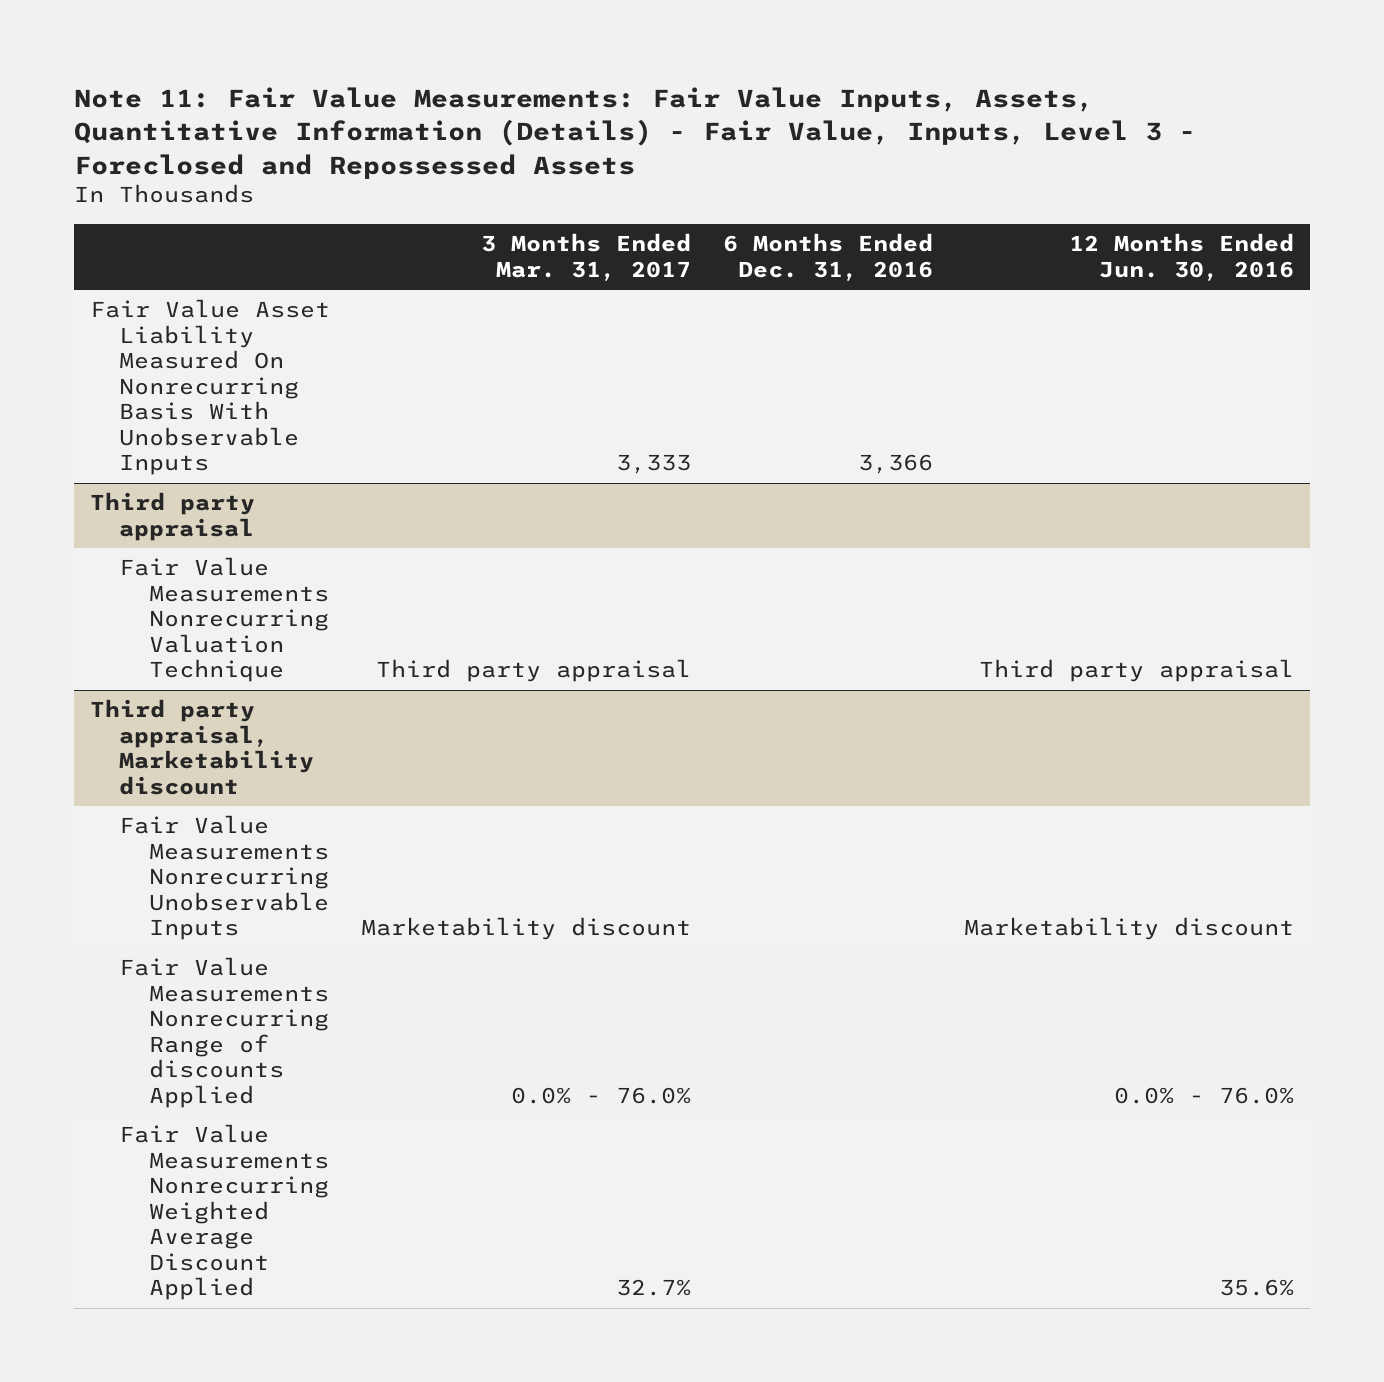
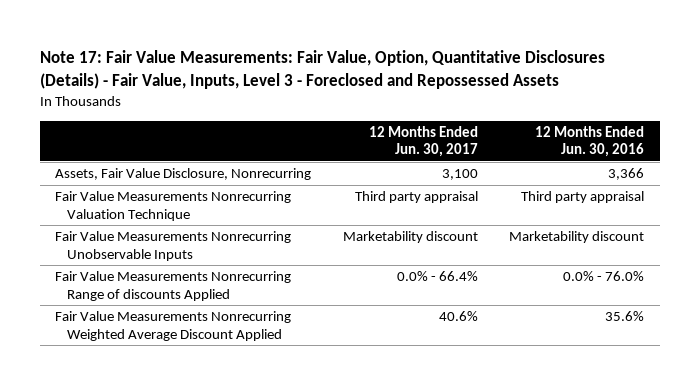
- Note 11: Fair Value Measurements: Fair Value Inputs, Assets, Quantitative Information (Details) - Fair Value, Inputs, Level 3 - Foreclosed and Repossessed Assets
+ Note 17: Fair Value Measurements: Fair Value, Option, Quantitative Disclosures (Details) - Fair Value, Inputs, Level 3 - Foreclosed and Repossessed Assets
- | 3 Months Ended Mar. 31, 2017 | 6 Months Ended Dec. 31, 2016 | 12 Months Ended Jun. 30, 2016
+ | 12 Months Ended Jun. 30, 2017 | 12 Months Ended Jun. 30, 2016
- Fair Value Asset Liability Measured On Nonrecurring Basis With Unobservable Inputs | 3,333 | 3,366 |
- Third party appraisal
+ Assets, Fair Value Disclosure, Nonrecurring | 3,100 | 3,366
- Third party appraisal, Marketability discount

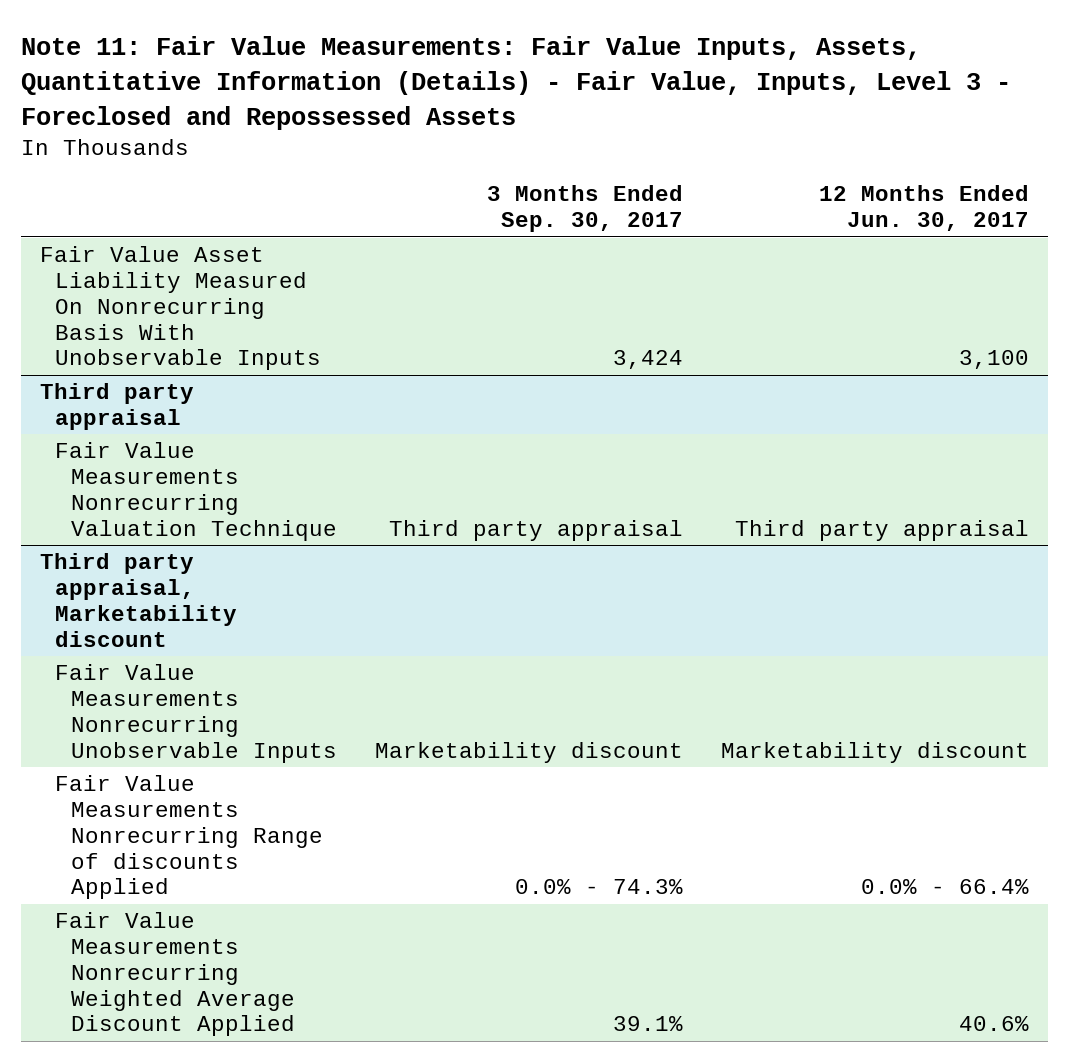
- Note 17: Fair Value Measurements: Fair Value, Option, Quantitative Disclosures (Details) - Fair Value, Inputs, Level 3 - Foreclosed and Repossessed Assets
+ Note 11: Fair Value Measurements: Fair Value Inputs, Assets, Quantitative Information (Details) - Fair Value, Inputs, Level 3 - Foreclosed and Repossessed Assets
- | 12 Months Ended Jun. 30, 2017 | 12 Months Ended Jun. 30, 2016
+ | 3 Months Ended Sep. 30, 2017 | 12 Months Ended Jun. 30, 2017
- Assets, Fair Value Disclosure, Nonrecurring | 3,100 | 3,366
+ Fair Value Asset Liability Measured On Nonrecurring Basis With Unobservable Inputs | 3,424 | 3,100
+ Third party appraisal
+ Third party appraisal, Marketability discount

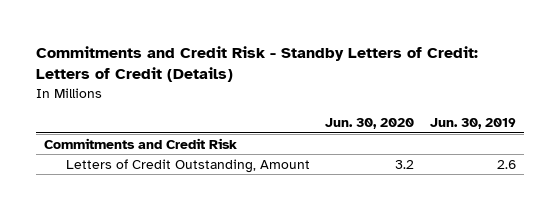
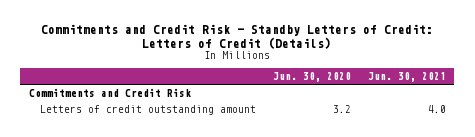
- | Jun. 30, 2020 | Jun. 30, 2019
+ | Jun. 30, 2020 | Jun. 30, 2021
- Letters of Credit Outstanding, Amount | 3.2 | 2.6
+ Letters of credit outstanding amount | 3.2 | 4.0

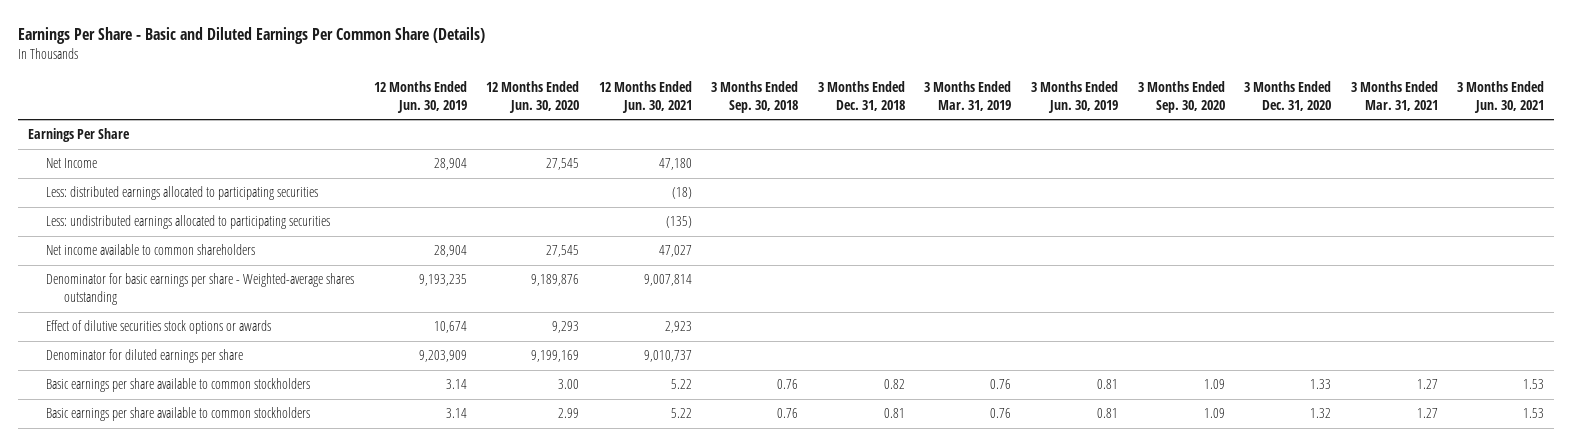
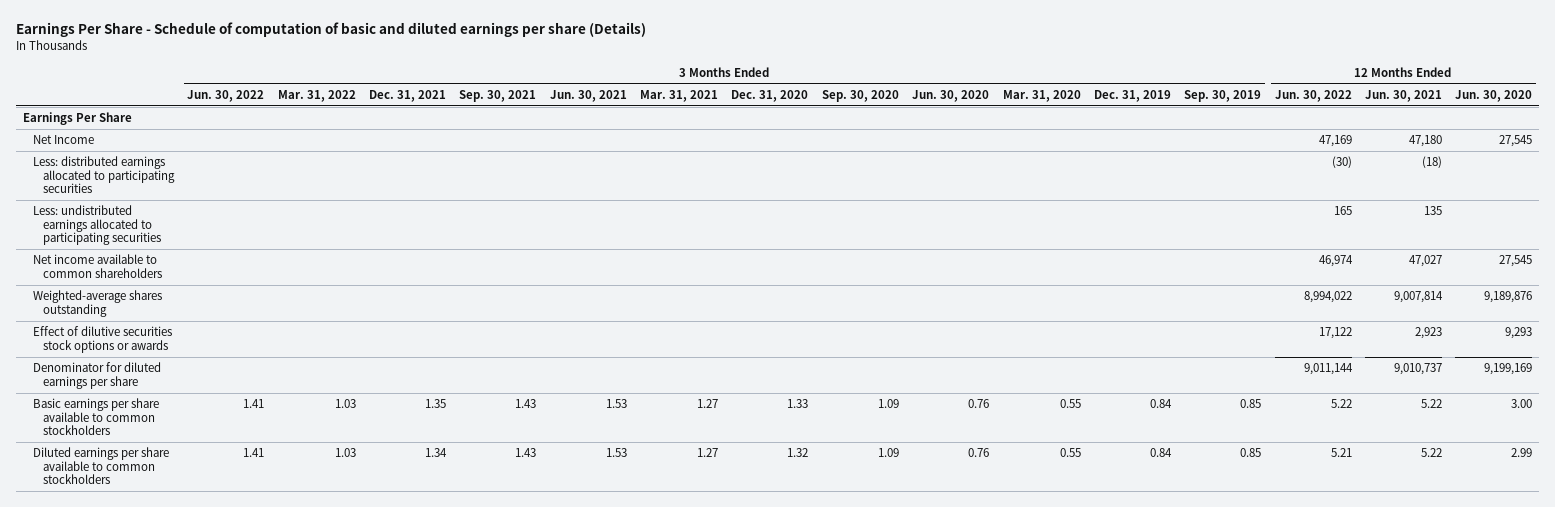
- Earnings Per Share - Basic and Diluted Earnings Per Common Share (Details)
+ Earnings Per Share - Schedule of computation of basic and diluted earnings per share (Details)
- | 12 Months Ended Jun. 30, 2019 | 12 Months Ended Jun. 30, 2020 | 12 Months Ended Jun. 30, 2021 | 3 Months Ended Sep. 30, 2018 | 3 Months Ended Dec. 31, 2018 | 3 Months Ended Mar. 31, 2019 | 3 Months Ended Jun. 30, 2019 | 3 Months Ended Sep. 30, 2020 | 3 Months Ended Dec. 31, 2020 | 3 Months Ended Mar. 31, 2021 | 3 Months Ended Jun. 30, 2021
+ | 3 Months Ended Jun. 30, 2022 | 3 Months Ended Mar. 31, 2022 | 3 Months Ended Dec. 31, 2021 | 3 Months Ended Sep. 30, 2021 | 3 Months Ended Jun. 30, 2021 | 3 Months Ended Mar. 31, 2021 | 3 Months Ended Dec. 31, 2020 | 3 Months Ended Sep. 30, 2020 | 3 Months Ended Jun. 30, 2020 | 3 Months Ended Mar. 31, 2020 | 3 Months Ended Dec. 31, 2019 | 3 Months Ended Sep. 30, 2019 | 12 Months Ended Jun. 30, 2022 | 12 Months Ended Jun. 30, 2021 | 12 Months Ended Jun. 30, 2020
- Less: undistributed earnings allocated to participating securities | | | (135) | | | | | | | |
+ Less: undistributed earnings allocated to participating securities | | | | | | | | | | | | | 165 | 135 |
- Denominator for basic earnings per share - Weighted-average shares outstanding | 9,193,235 | 9,189,876 | 9,007,814 | | | | | | | |
+ Weighted-average shares outstanding | | | | | | | | | | | | | 8,994,022 | 9,007,814 | 9,189,876
- Basic earnings per share available to common stockholders | 3.14 | 2.99 | 5.22 | 0.76 | 0.81 | 0.76 | 0.81 | 1.09 | 1.32 | 1.27 | 1.53
+ Diluted earnings per share available to common stockholders | 1.41 | 1.03 | 1.34 | 1.43 | 1.53 | 1.27 | 1.32 | 1.09 | 0.76 | 0.55 | 0.84 | 0.85 | 5.21 | 5.22 | 2.99

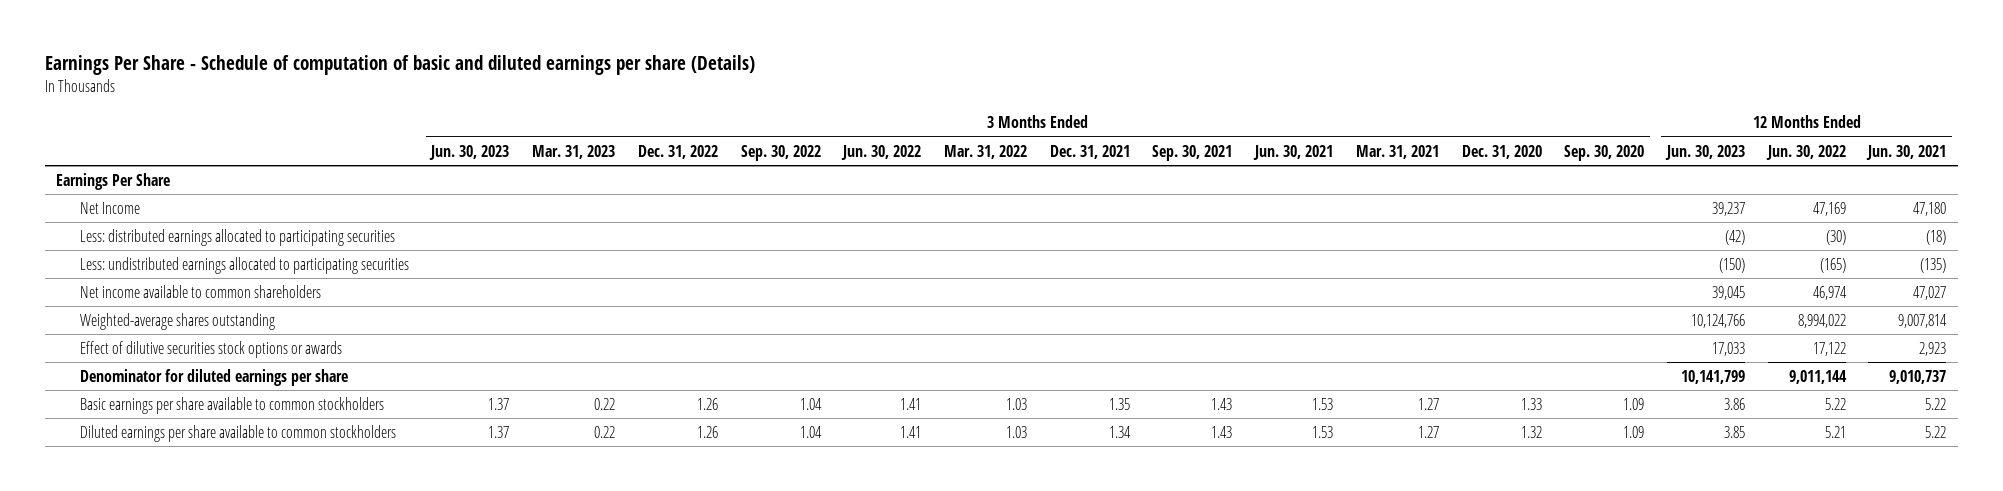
- | 3 Months Ended Jun. 30, 2022 | 3 Months Ended Mar. 31, 2022 | 3 Months Ended Dec. 31, 2021 | 3 Months Ended Sep. 30, 2021 | 3 Months Ended Jun. 30, 2021 | 3 Months Ended Mar. 31, 2021 | 3 Months Ended Dec. 31, 2020 | 3 Months Ended Sep. 30, 2020 | 3 Months Ended Jun. 30, 2020 | 3 Months Ended Mar. 31, 2020 | 3 Months Ended Dec. 31, 2019 | 3 Months Ended Sep. 30, 2019 | 12 Months Ended Jun. 30, 2022 | 12 Months Ended Jun. 30, 2021 | 12 Months Ended Jun. 30, 2020
+ | 3 Months Ended Jun. 30, 2023 | 3 Months Ended Mar. 31, 2023 | 3 Months Ended Dec. 31, 2022 | 3 Months Ended Sep. 30, 2022 | 3 Months Ended Jun. 30, 2022 | 3 Months Ended Mar. 31, 2022 | 3 Months Ended Dec. 31, 2021 | 3 Months Ended Sep. 30, 2021 | 3 Months Ended Jun. 30, 2021 | 3 Months Ended Mar. 31, 2021 | 3 Months Ended Dec. 31, 2020 | 3 Months Ended Sep. 30, 2020 | 12 Months Ended Jun. 30, 2023 | 12 Months Ended Jun. 30, 2022 | 12 Months Ended Jun. 30, 2021
- Less: undistributed earnings allocated to participating securities | | | | | | | | | | | | | 165 | 135 |
+ Less: undistributed earnings allocated to participating securities | | | | | | | | | | | | | (150) | (165) | (135)

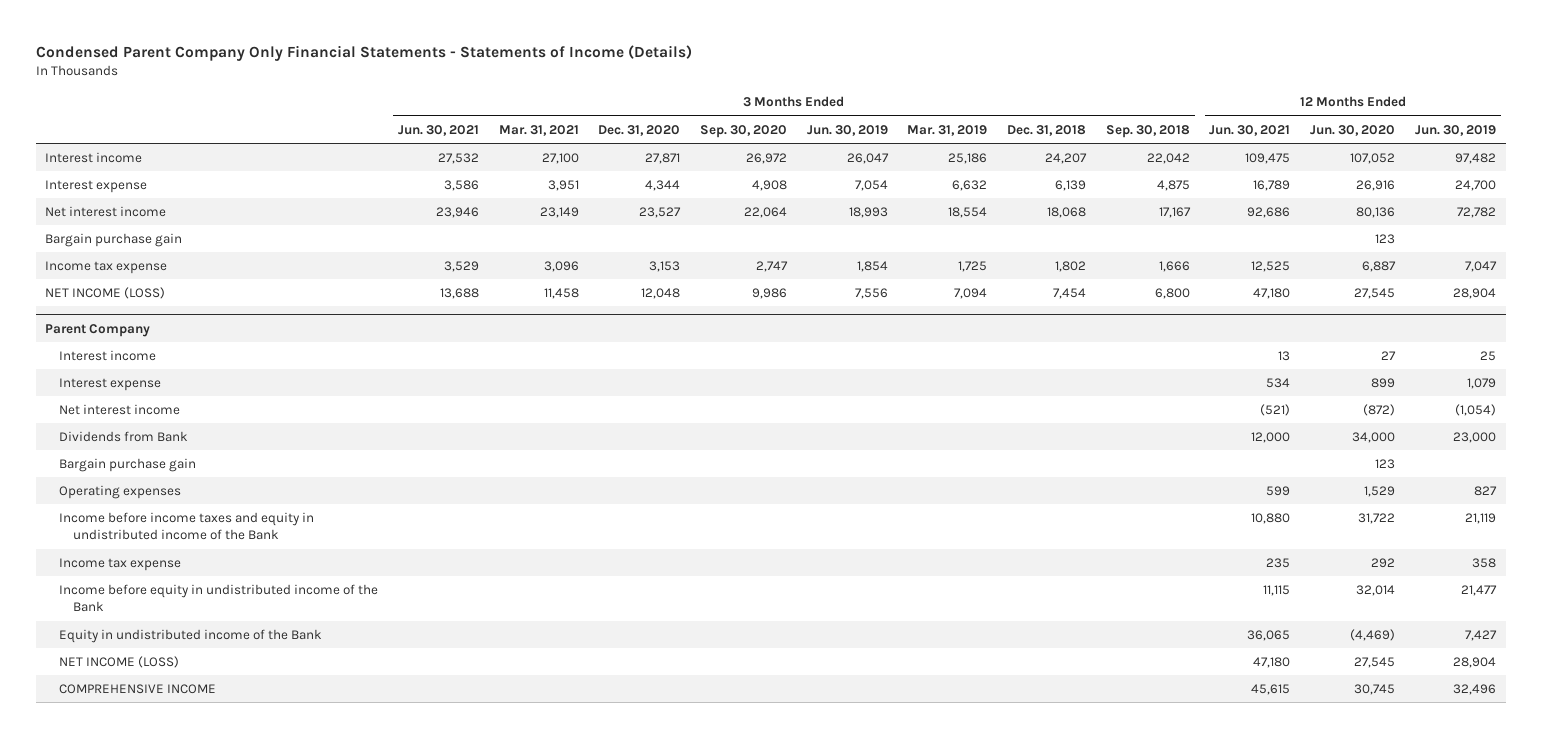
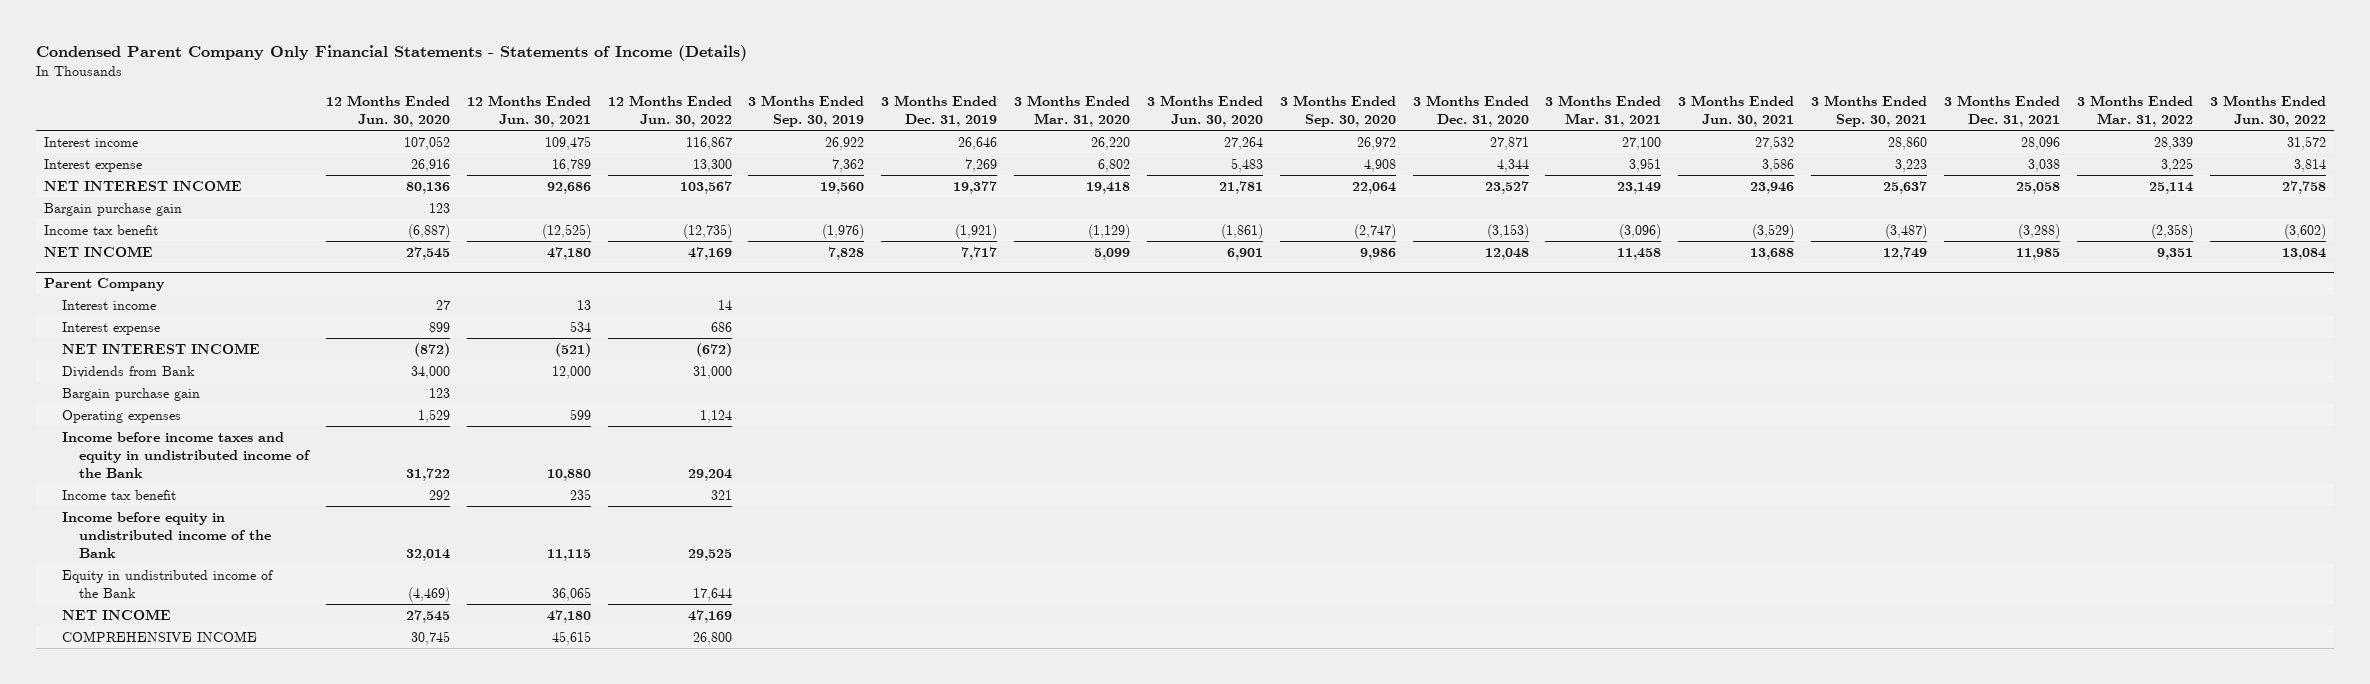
- | 3 Months Ended Jun. 30, 2021 | 3 Months Ended Mar. 31, 2021 | 3 Months Ended Dec. 31, 2020 | 3 Months Ended Sep. 30, 2020 | 3 Months Ended Jun. 30, 2019 | 3 Months Ended Mar. 31, 2019 | 3 Months Ended Dec. 31, 2018 | 3 Months Ended Sep. 30, 2018 | 12 Months Ended Jun. 30, 2021 | 12 Months Ended Jun. 30, 2020 | 12 Months Ended Jun. 30, 2019
+ | 12 Months Ended Jun. 30, 2020 | 12 Months Ended Jun. 30, 2021 | 12 Months Ended Jun. 30, 2022 | 3 Months Ended Sep. 30, 2019 | 3 Months Ended Dec. 31, 2019 | 3 Months Ended Mar. 31, 2020 | 3 Months Ended Jun. 30, 2020 | 3 Months Ended Sep. 30, 2020 | 3 Months Ended Dec. 31, 2020 | 3 Months Ended Mar. 31, 2021 | 3 Months Ended Jun. 30, 2021 | 3 Months Ended Sep. 30, 2021 | 3 Months Ended Dec. 31, 2021 | 3 Months Ended Mar. 31, 2022 | 3 Months Ended Jun. 30, 2022
- Net interest income | 23,946 | 23,149 | 23,527 | 22,064 | 18,993 | 18,554 | 18,068 | 17,167 | 92,686 | 80,136 | 72,782
+ NET INTEREST INCOME | 80,136 | 92,686 | 103,567 | 19,560 | 19,377 | 19,418 | 21,781 | 22,064 | 23,527 | 23,149 | 23,946 | 25,637 | 25,058 | 25,114 | 27,758
- Income tax expense | 3,529 | 3,096 | 3,153 | 2,747 | 1,854 | 1,725 | 1,802 | 1,666 | 12,525 | 6,887 | 7,047
- NET INCOME (LOSS) | 13,688 | 11,458 | 12,048 | 9,986 | 7,556 | 7,094 | 7,454 | 6,800 | 47,180 | 27,545 | 28,904
+ Income tax benefit | (6,887) | (12,525) | (12,735) | (1,976) | (1,921) | (1,129) | (1,861) | (2,747) | (3,153) | (3,096) | (3,529) | (3,487) | (3,288) | (2,358) | (3,602)
+ NET INCOME | 27,545 | 47,180 | 47,169 | 7,828 | 7,717 | 5,099 | 6,901 | 9,986 | 12,048 | 11,458 | 13,688 | 12,749 | 11,985 | 9,351 | 13,084
@ Parent Company
- Net interest income | | | | | | | | | (521) | (872) | (1,054)
+ NET INTEREST INCOME | (872) | (521) | (672) | | | | | | | | | | | |
- Income tax expense | | | | | | | | | 235 | 292 | 358
+ Income tax benefit | 292 | 235 | 321 | | | | | | | | | | | |
- NET INCOME (LOSS) | | | | | | | | | 47,180 | 27,545 | 28,904
+ NET INCOME | 27,545 | 47,180 | 47,169 | | | | | | | | | | | |

